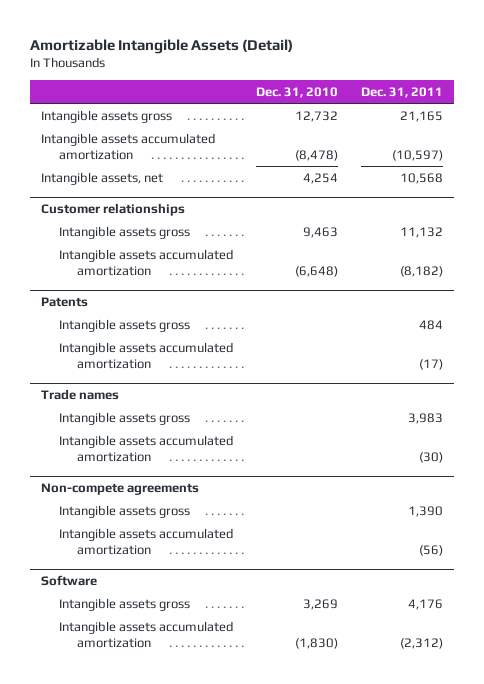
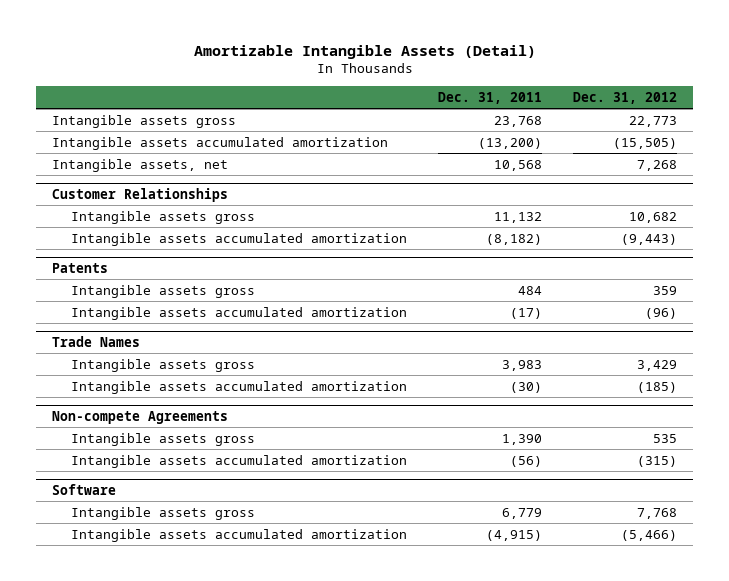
- | Dec. 31, 2010 | Dec. 31, 2011
+ | Dec. 31, 2011 | Dec. 31, 2012
- Intangible assets gross | 12,732 | 21,165
- Intangible assets accumulated amortization | (8,478) | (10,597)
+ Intangible assets gross | 23,768 | 22,773
+ Intangible assets accumulated amortization | (13,200) | (15,505)
- Customer relationships
+ Customer Relationships
- Trade names
+ Trade Names
- Non-compete agreements
+ Non-compete Agreements
@ Software
- Intangible assets gross | 3,269 | 4,176
- Intangible assets accumulated amortization | (1,830) | (2,312)
+ Intangible assets gross | 6,779 | 7,768
+ Intangible assets accumulated amortization | (4,915) | (5,466)

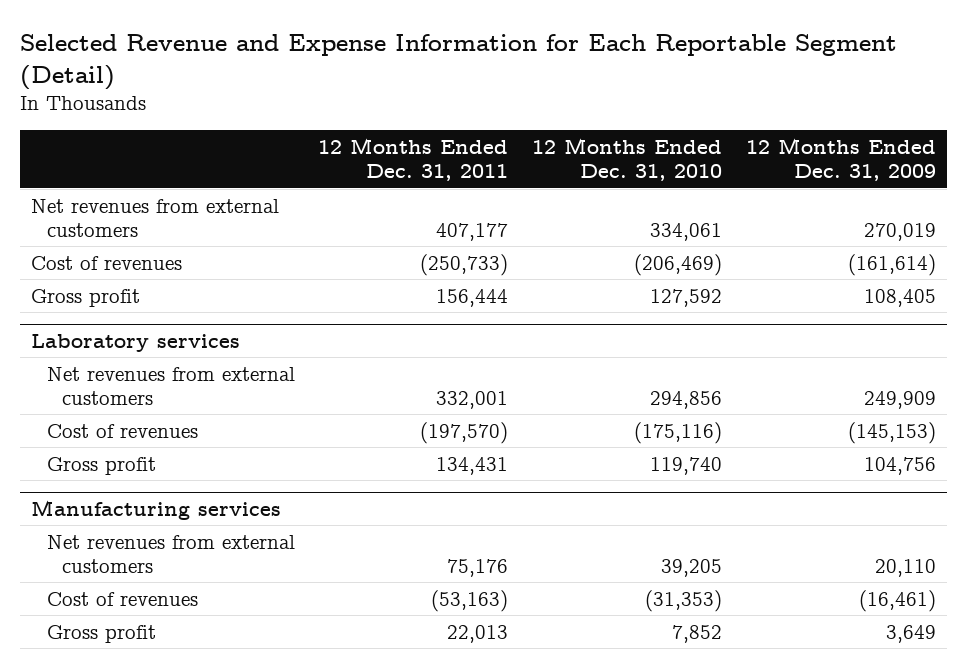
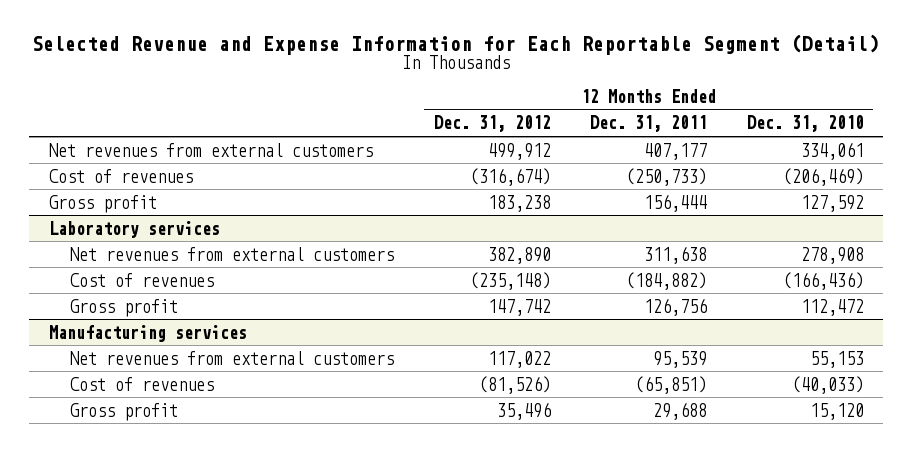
- | 12 Months Ended Dec. 31, 2011 | 12 Months Ended Dec. 31, 2010 | 12 Months Ended Dec. 31, 2009
+ | 12 Months Ended Dec. 31, 2012 | 12 Months Ended Dec. 31, 2011 | 12 Months Ended Dec. 31, 2010
@ Laboratory services
- Net revenues from external customers | 332,001 | 294,856 | 249,909
- Cost of revenues | (197,570) | (175,116) | (145,153)
- Gross profit | 134,431 | 119,740 | 104,756
+ Net revenues from external customers | 382,890 | 311,638 | 278,908
+ Cost of revenues | (235,148) | (184,882) | (166,436)
+ Gross profit | 147,742 | 126,756 | 112,472
@ Manufacturing services
- Net revenues from external customers | 75,176 | 39,205 | 20,110
- Cost of revenues | (53,163) | (31,353) | (16,461)
- Gross profit | 22,013 | 7,852 | 3,649
+ Net revenues from external customers | 117,022 | 95,539 | 55,153
+ Cost of revenues | (81,526) | (65,851) | (40,033)
+ Gross profit | 35,496 | 29,688 | 15,120

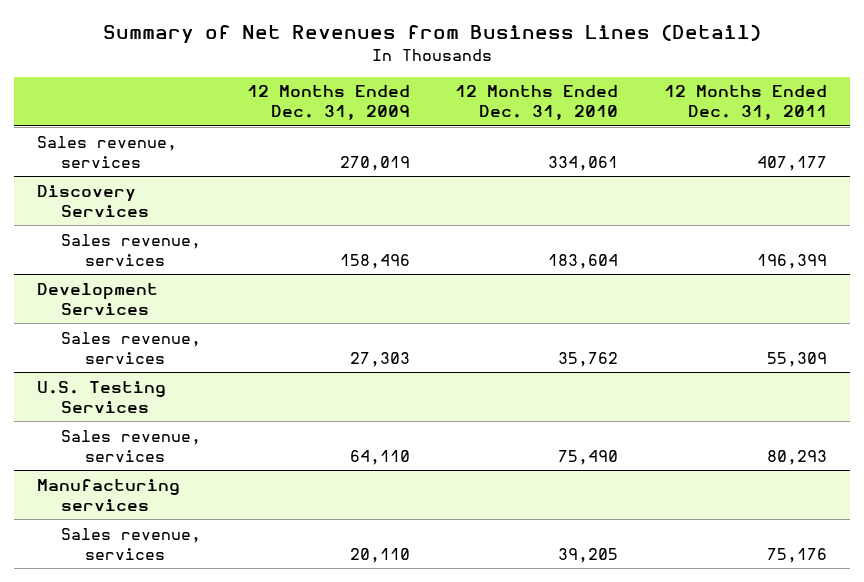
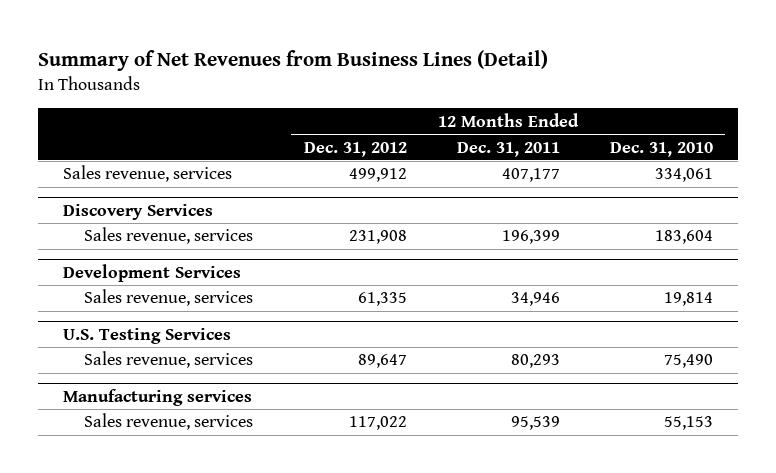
- | 12 Months Ended Dec. 31, 2009 | 12 Months Ended Dec. 31, 2010 | 12 Months Ended Dec. 31, 2011
+ | 12 Months Ended Dec. 31, 2012 | 12 Months Ended Dec. 31, 2011 | 12 Months Ended Dec. 31, 2010
@ Development Services
- Sales revenue, services | 27,303 | 35,762 | 55,309
+ Sales revenue, services | 61,335 | 34,946 | 19,814
@ Manufacturing services
- Sales revenue, services | 20,110 | 39,205 | 75,176
+ Sales revenue, services | 117,022 | 95,539 | 55,153

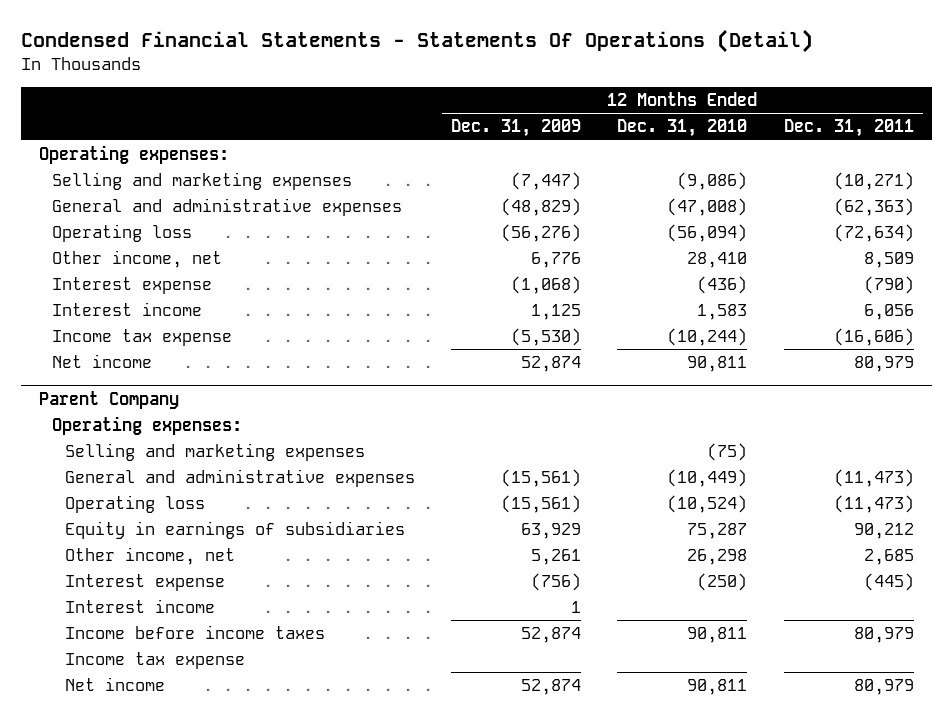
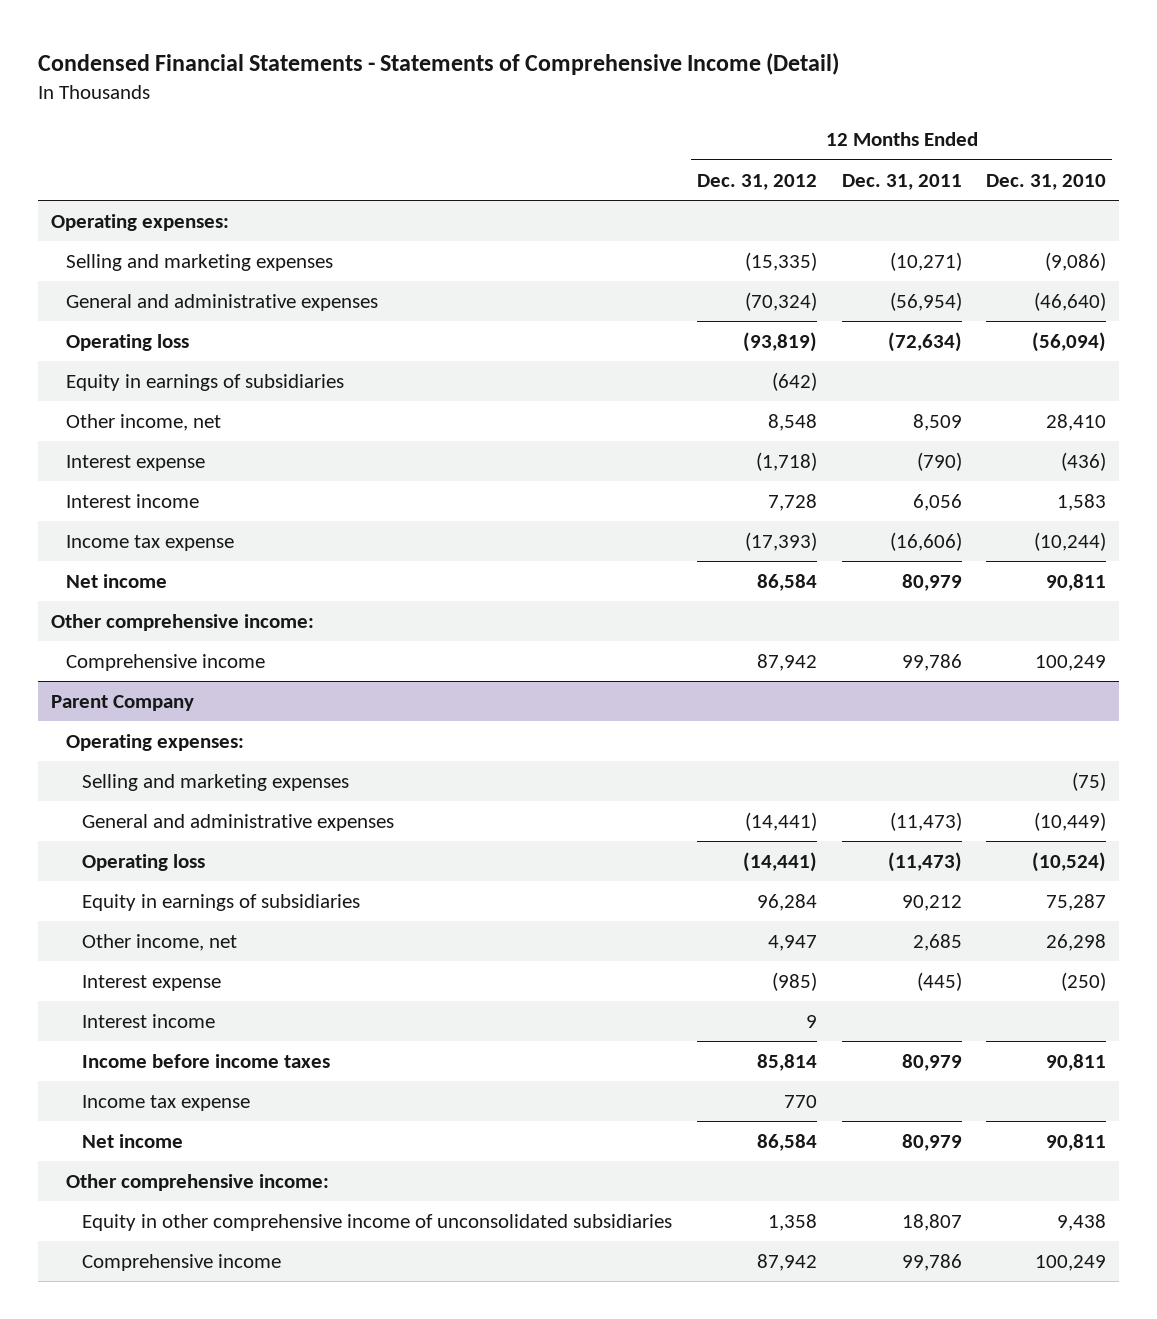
- Condensed Financial Statements - Statements Of Operations (Detail)
+ Condensed Financial Statements - Statements of Comprehensive Income (Detail)
- | 12 Months Ended Dec. 31, 2009 | 12 Months Ended Dec. 31, 2010 | 12 Months Ended Dec. 31, 2011
+ | 12 Months Ended Dec. 31, 2012 | 12 Months Ended Dec. 31, 2011 | 12 Months Ended Dec. 31, 2010
- General and administrative expenses | (48,829) | (47,008) | (62,363)
+ General and administrative expenses | (70,324) | (56,954) | (46,640)
+ Equity in earnings of subsidiaries | (642) | |
+ Other comprehensive income:
+ Comprehensive income | 87,942 | 99,786 | 100,249
@ Parent Company
+ Other comprehensive income:
+ Equity in other comprehensive income of unconsolidated subsidiaries | 1,358 | 18,807 | 9,438
+ Comprehensive income | 87,942 | 99,786 | 100,249

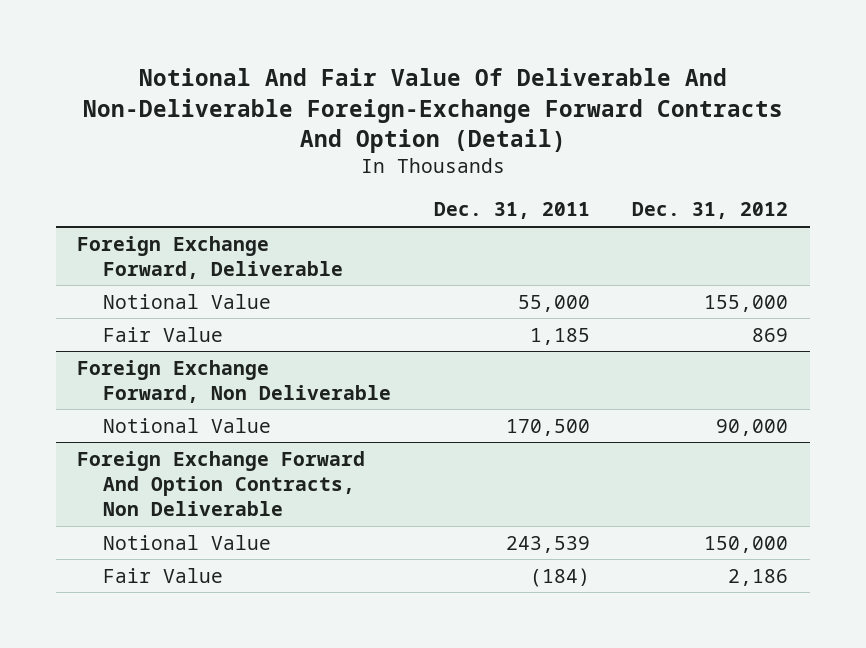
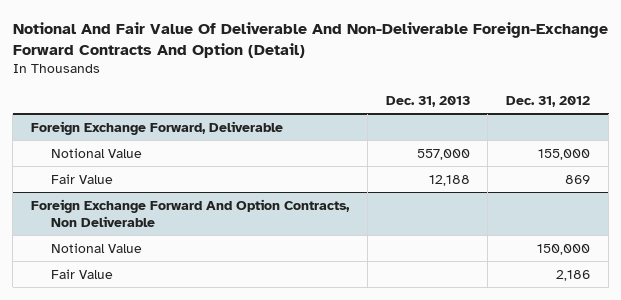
- | Dec. 31, 2011 | Dec. 31, 2012
+ | Dec. 31, 2013 | Dec. 31, 2012
- Foreign Exchange Forward, Non Deliverable
- Notional Value | 170,500 | 90,000

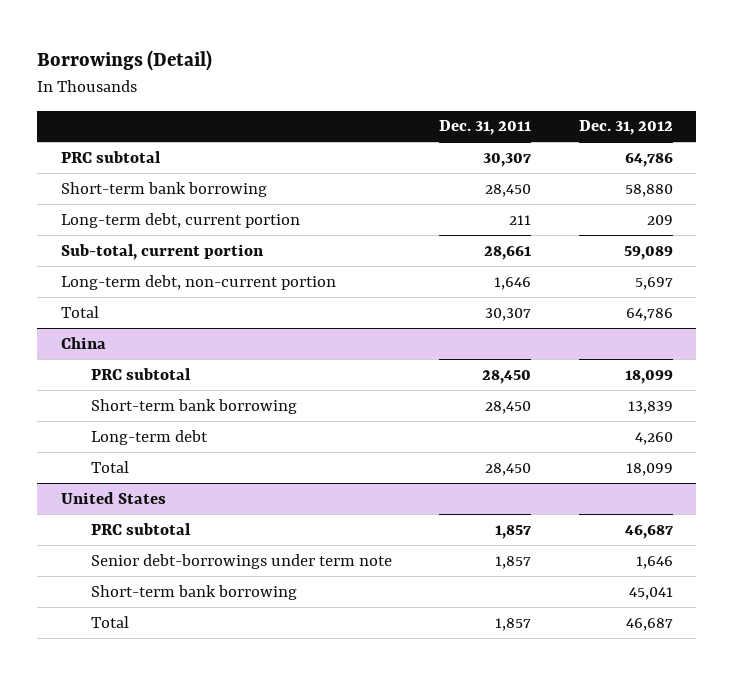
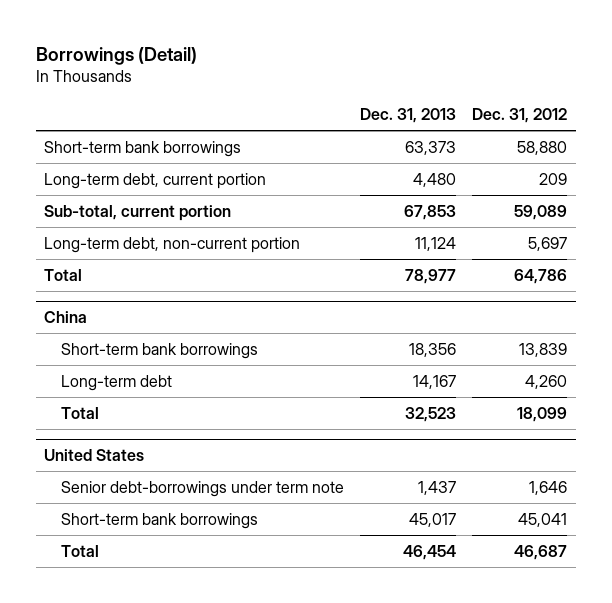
- | Dec. 31, 2011 | Dec. 31, 2012
+ | Dec. 31, 2013 | Dec. 31, 2012
- PRC subtotal | 30,307 | 64,786
- Short-term bank borrowing | 28,450 | 58,880
+ Short-term bank borrowings | 63,373 | 58,880
@ China
- PRC subtotal | 28,450 | 18,099
- Short-term bank borrowing | 28,450 | 13,839
+ Short-term bank borrowings | 18,356 | 13,839
@ United States
- PRC subtotal | 1,857 | 46,687
- Short-term bank borrowing | | 45,041
+ Short-term bank borrowings | 45,017 | 45,041

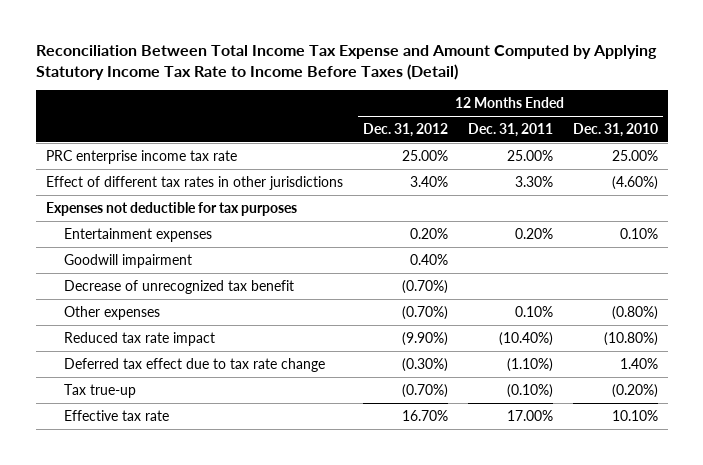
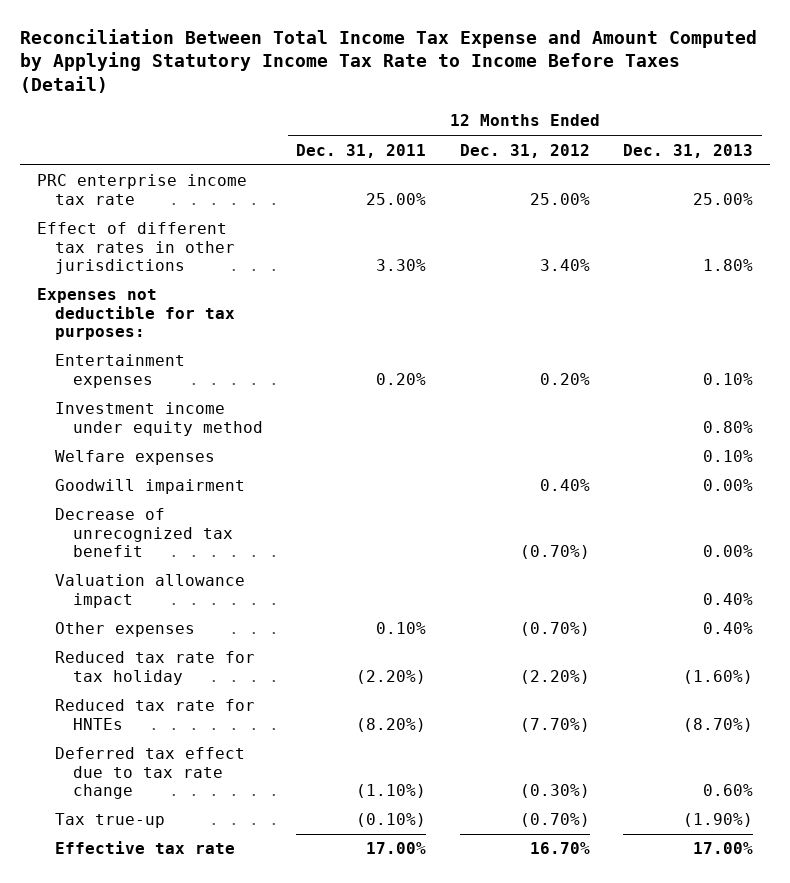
- | 12 Months Ended Dec. 31, 2012 | 12 Months Ended Dec. 31, 2011 | 12 Months Ended Dec. 31, 2010
+ | 12 Months Ended Dec. 31, 2011 | 12 Months Ended Dec. 31, 2012 | 12 Months Ended Dec. 31, 2013
- Expenses not deductible for tax purposes
+ Expenses not deductible for tax purposes:
+ Investment income under equity method | | | 0.80%
+ Welfare expenses | | | 0.10%
+ Valuation allowance impact | | | 0.40%
- Reduced tax rate impact | (9.90%) | (10.40%) | (10.80%)
+ Reduced tax rate for tax holiday | (2.20%) | (2.20%) | (1.60%)
+ Reduced tax rate for HNTEs | (8.20%) | (7.70%) | (8.70%)

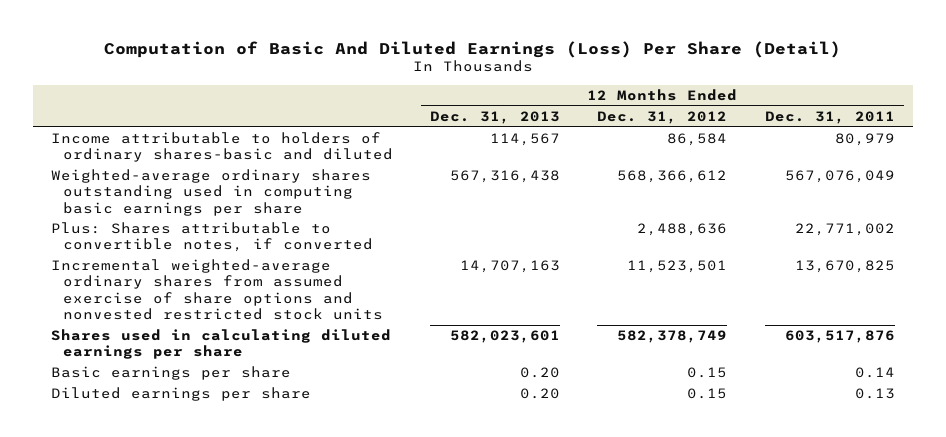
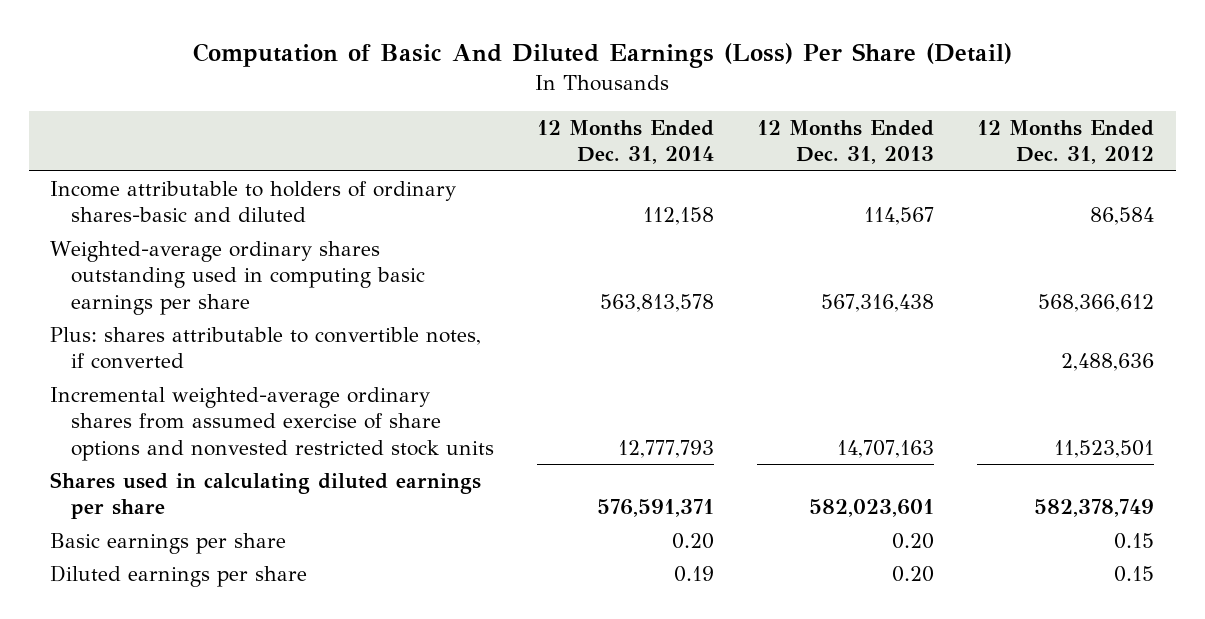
- | 12 Months Ended Dec. 31, 2013 | 12 Months Ended Dec. 31, 2012 | 12 Months Ended Dec. 31, 2011
+ | 12 Months Ended Dec. 31, 2014 | 12 Months Ended Dec. 31, 2013 | 12 Months Ended Dec. 31, 2012
- Plus: Shares attributable to convertible notes, if converted | | 2,488,636 | 22,771,002
+ Plus: shares attributable to convertible notes, if converted | | | 2,488,636

